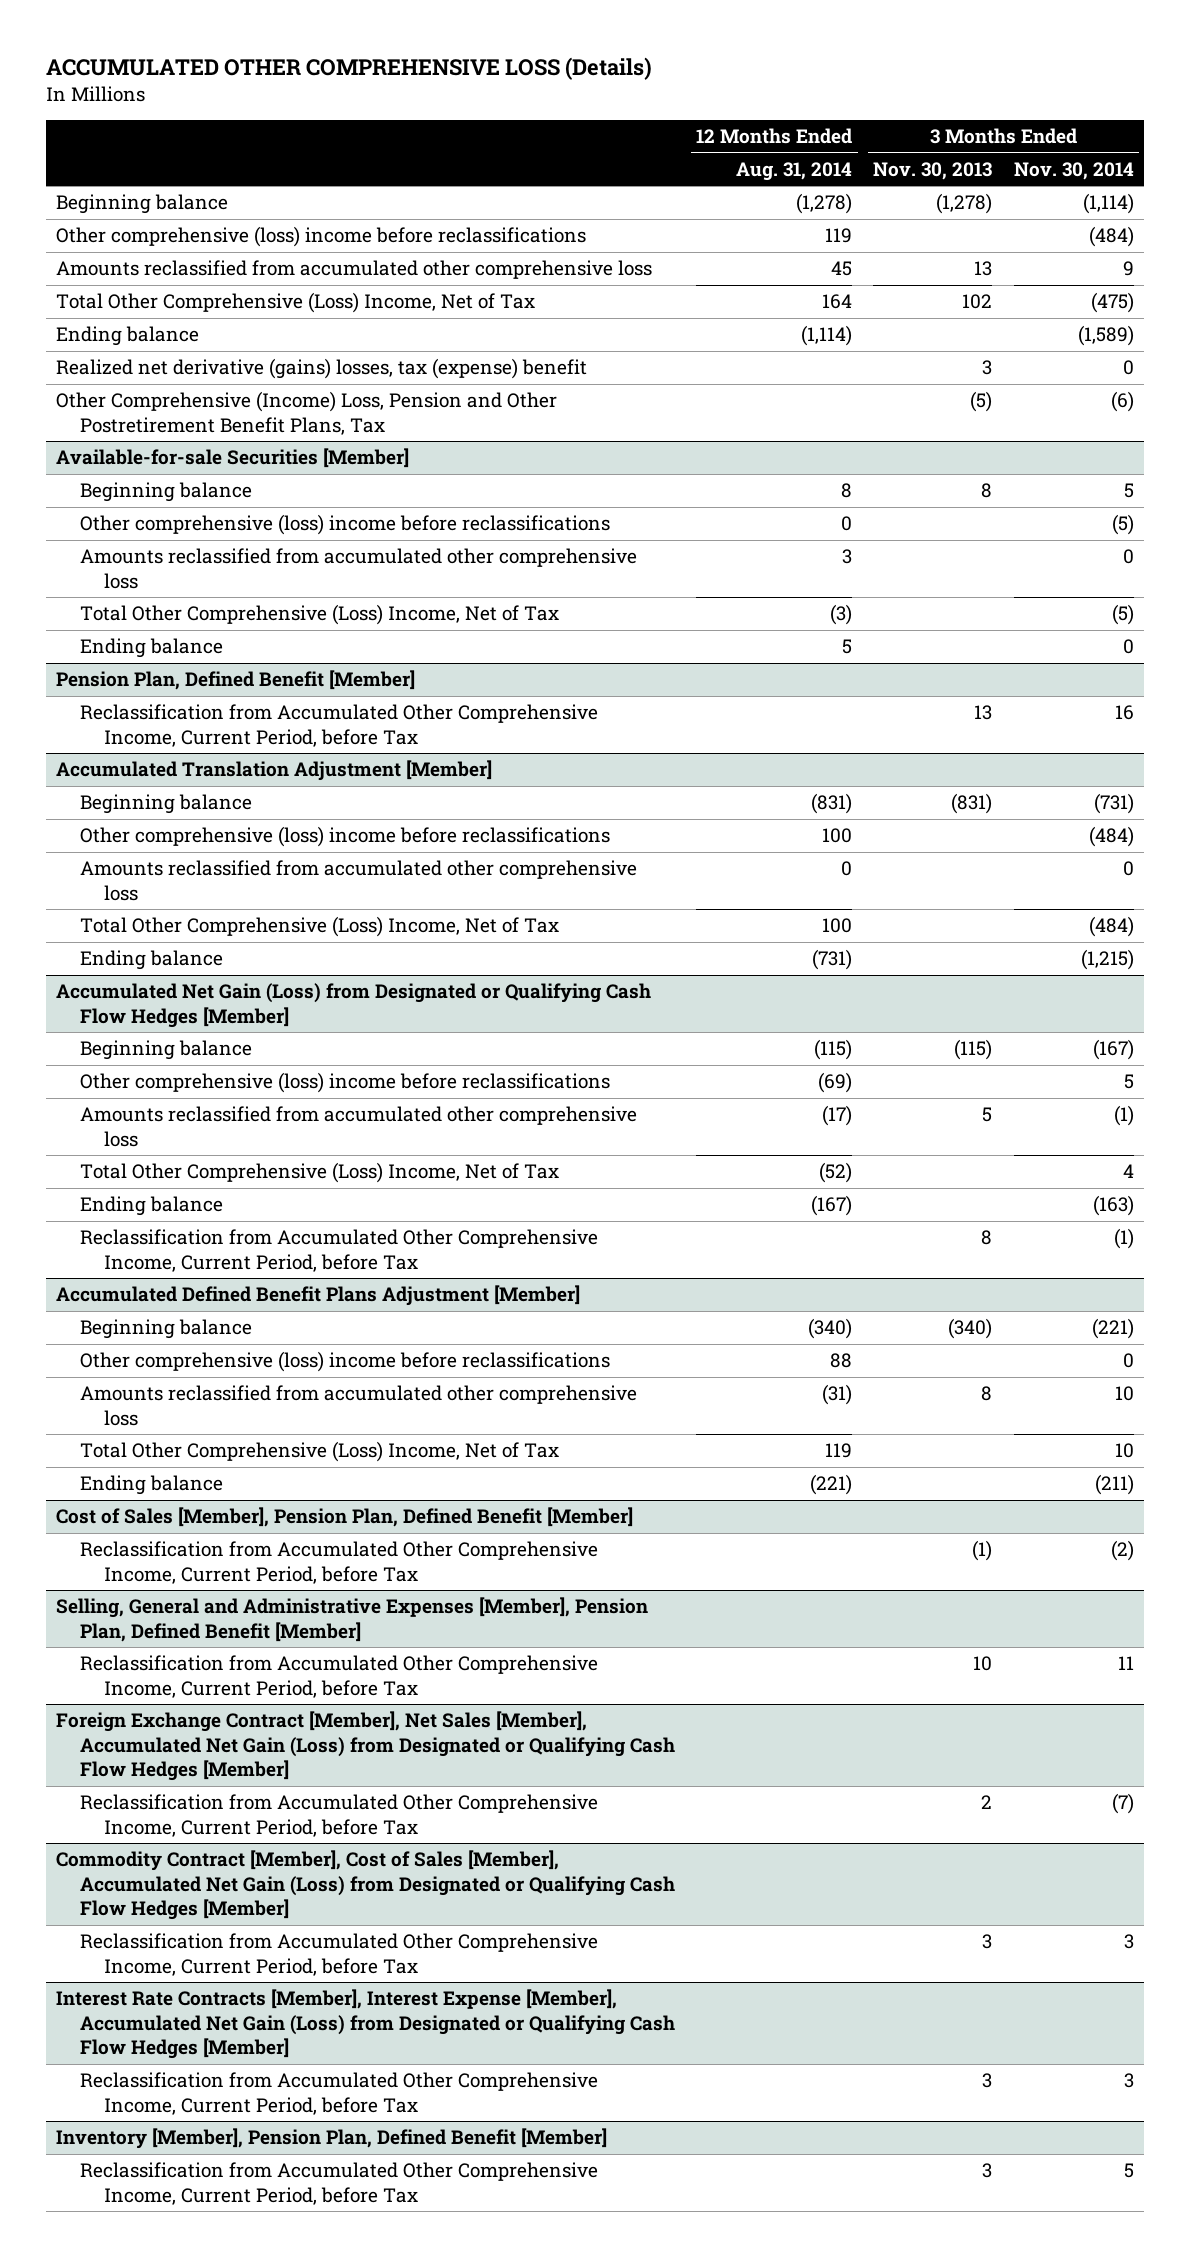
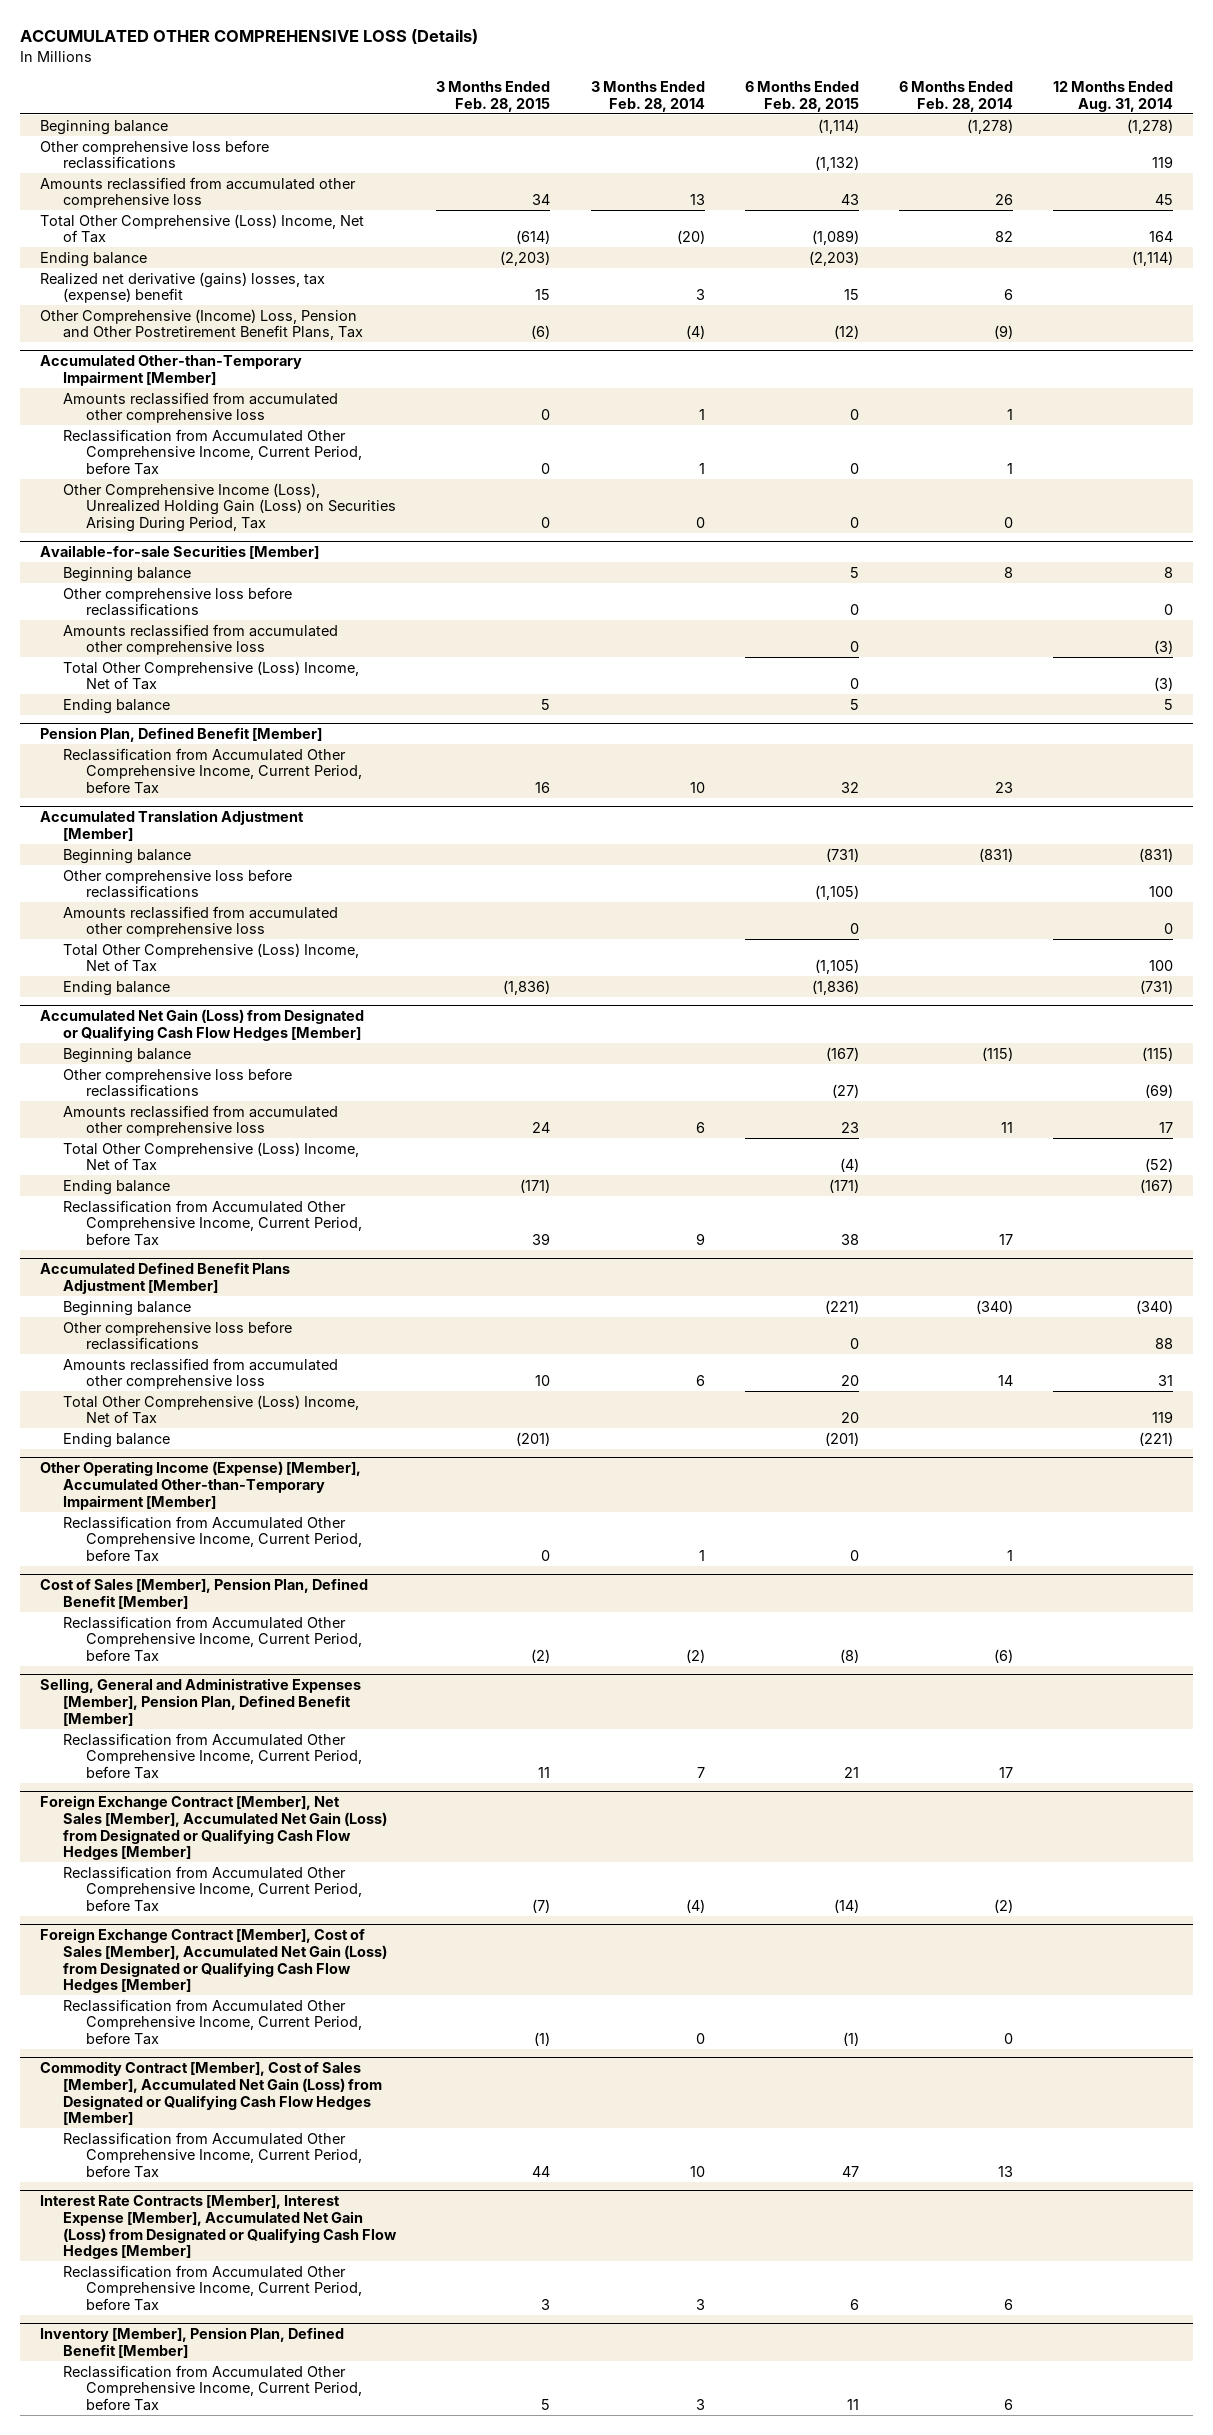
- | 12 Months Ended Aug. 31, 2014 | 3 Months Ended Nov. 30, 2013 | 3 Months Ended Nov. 30, 2014
+ | 3 Months Ended Feb. 28, 2015 | 3 Months Ended Feb. 28, 2014 | 6 Months Ended Feb. 28, 2015 | 6 Months Ended Feb. 28, 2014 | 12 Months Ended Aug. 31, 2014
- Other comprehensive (loss) income before reclassifications | 119 | | (484)
+ Other comprehensive loss before reclassifications | | | (1,132) | | 119
+ Accumulated Other-than-Temporary Impairment [Member]
+ Amounts reclassified from accumulated other comprehensive loss | 0 | 1 | 0 | 1 |
+ Reclassification from Accumulated Other Comprehensive Income, Current Period, before Tax | 0 | 1 | 0 | 1 |
+ Other Comprehensive Income (Loss), Unrealized Holding Gain (Loss) on Securities Arising During Period, Tax | 0 | 0 | 0 | 0 |
@ Available-for-sale Securities [Member]
- Other comprehensive (loss) income before reclassifications | 0 | | (5)
- Amounts reclassified from accumulated other comprehensive loss | 3 | | 0
+ Other comprehensive loss before reclassifications | | | 0 | | 0
+ Amounts reclassified from accumulated other comprehensive loss | | | 0 | | (3)
@ Accumulated Translation Adjustment [Member]
- Other comprehensive (loss) income before reclassifications | 100 | | (484)
+ Other comprehensive loss before reclassifications | | | (1,105) | | 100
@ Accumulated Net Gain (Loss) from Designated or Qualifying Cash Flow Hedges [Member]
- Other comprehensive (loss) income before reclassifications | (69) | | 5
- Amounts reclassified from accumulated other comprehensive loss | (17) | 5 | (1)
+ Other comprehensive loss before reclassifications | | | (27) | | (69)
+ Amounts reclassified from accumulated other comprehensive loss | 24 | 6 | 23 | 11 | 17
@ Accumulated Defined Benefit Plans Adjustment [Member]
- Other comprehensive (loss) income before reclassifications | 88 | | 0
- Amounts reclassified from accumulated other comprehensive loss | (31) | 8 | 10
+ Other comprehensive loss before reclassifications | | | 0 | | 88
+ Amounts reclassified from accumulated other comprehensive loss | 10 | 6 | 20 | 14 | 31
+ Other Operating Income (Expense) [Member], Accumulated Other-than-Temporary Impairment [Member]
+ Reclassification from Accumulated Other Comprehensive Income, Current Period, before Tax | 0 | 1 | 0 | 1 |
+ Foreign Exchange Contract [Member], Cost of Sales [Member], Accumulated Net Gain (Loss) from Designated or Qualifying Cash Flow Hedges [Member]
+ Reclassification from Accumulated Other Comprehensive Income, Current Period, before Tax | (1) | 0 | (1) | 0 |

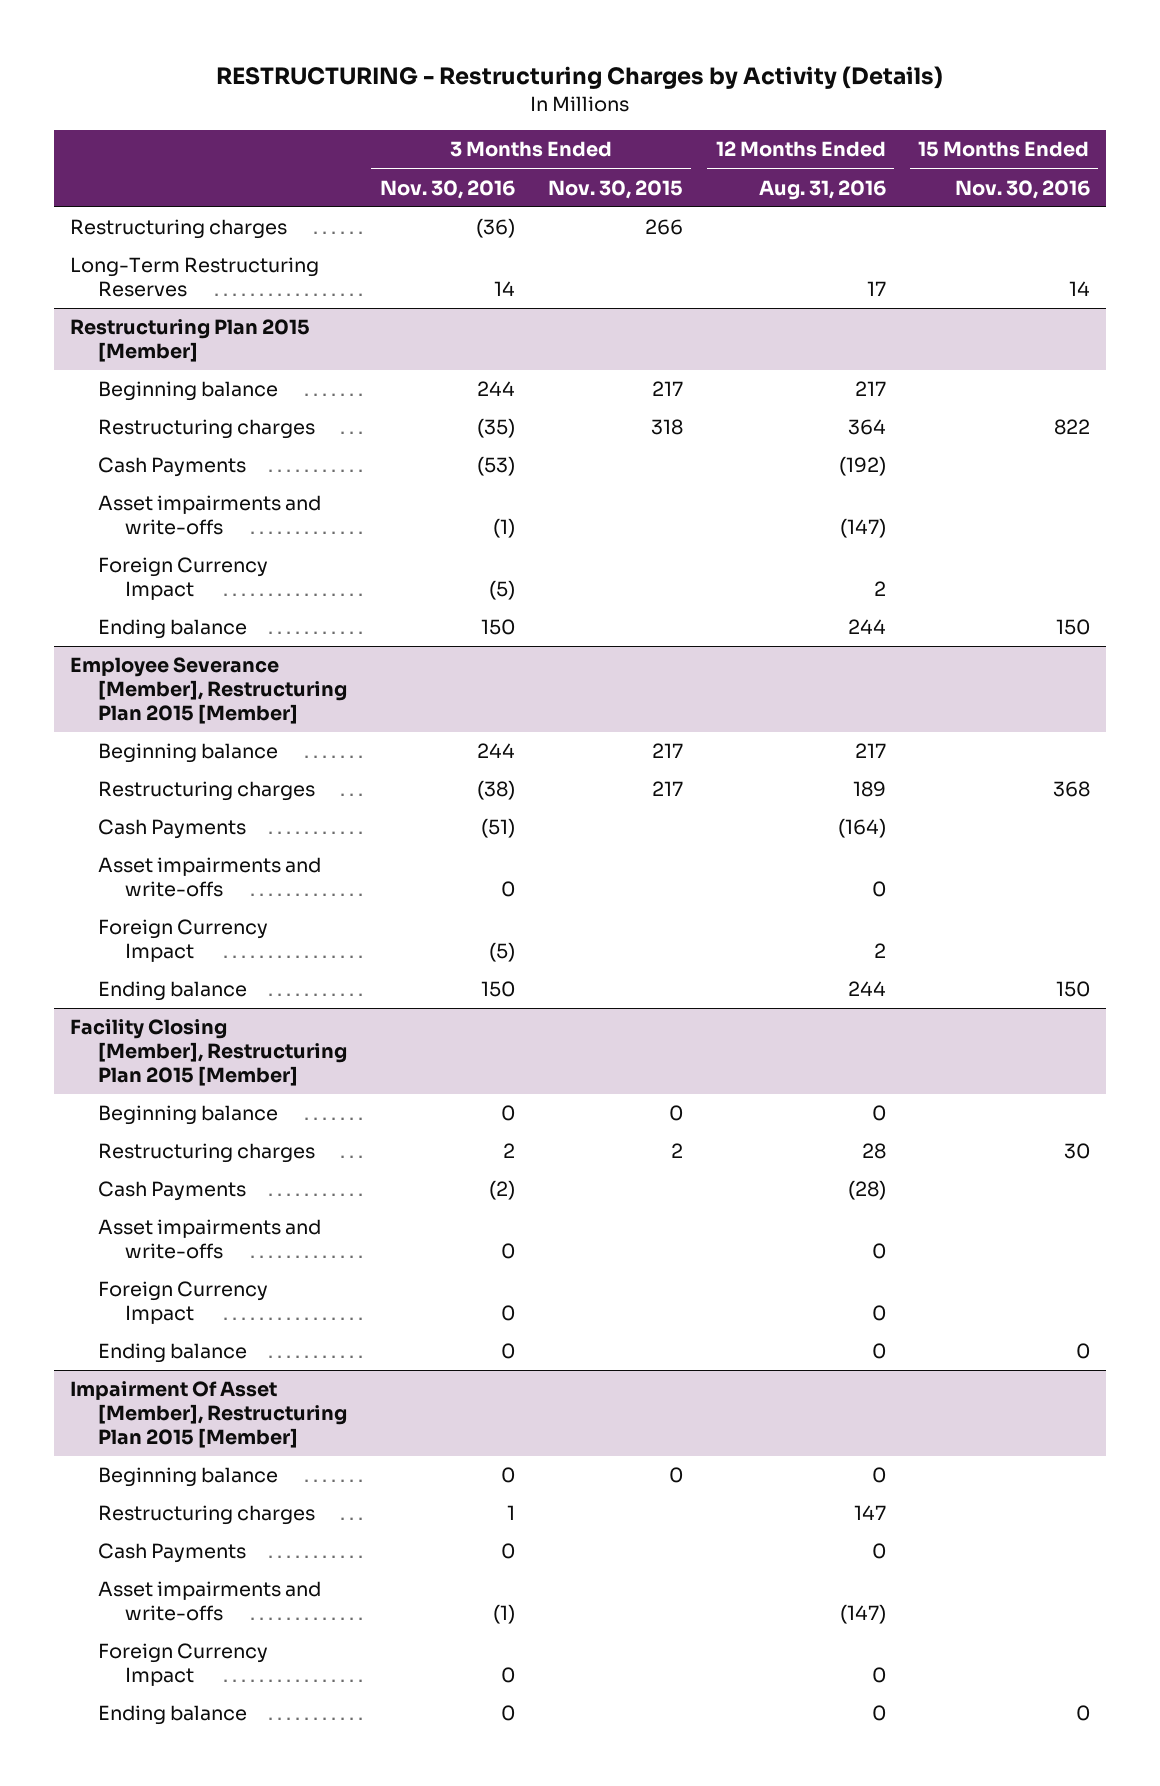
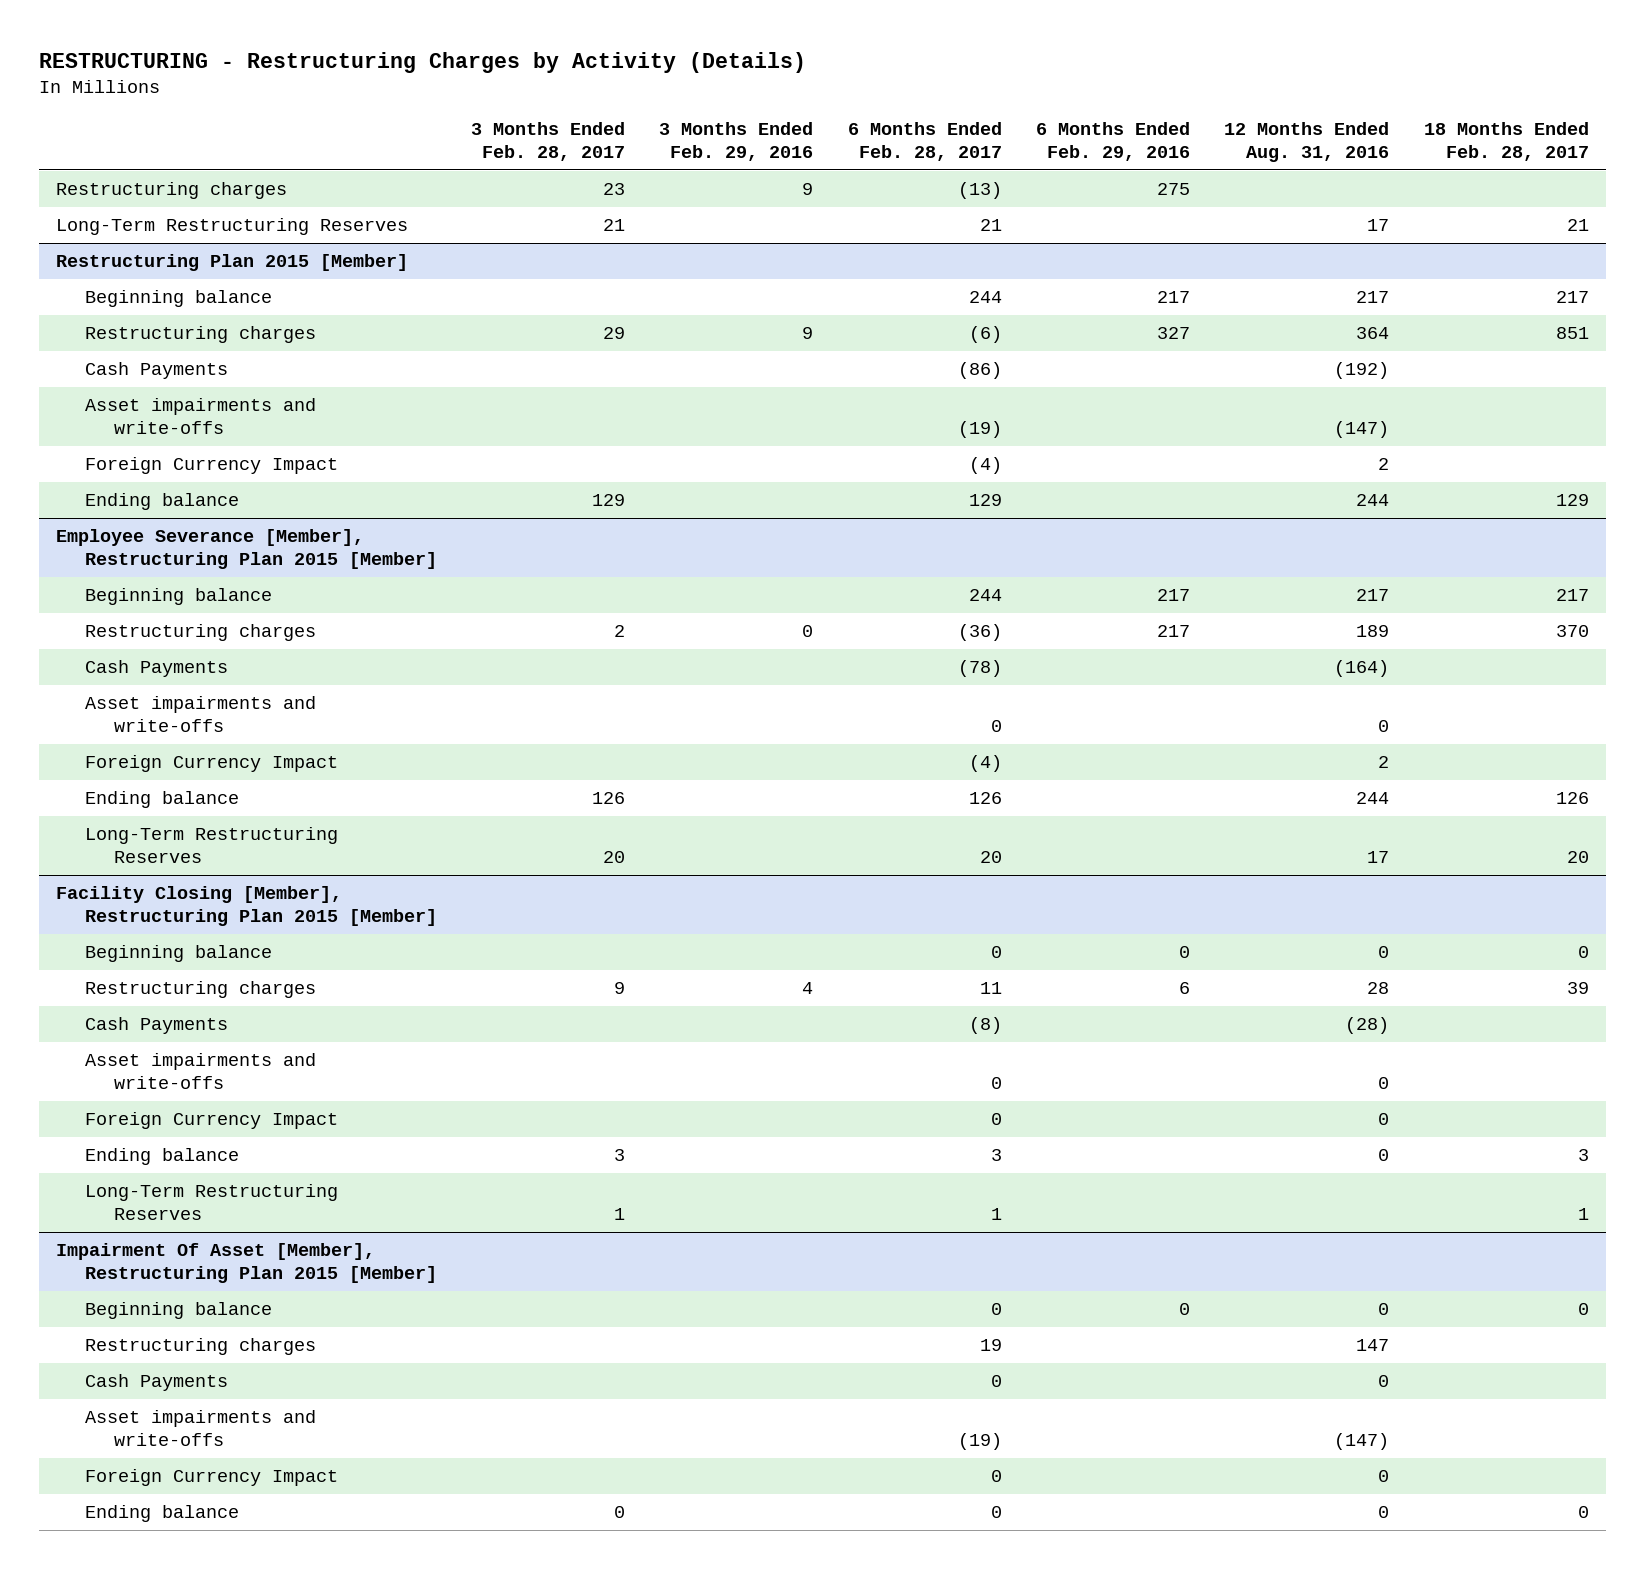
- | 3 Months Ended Nov. 30, 2016 | 3 Months Ended Nov. 30, 2015 | 12 Months Ended Aug. 31, 2016 | 15 Months Ended Nov. 30, 2016
+ | 3 Months Ended Feb. 28, 2017 | 3 Months Ended Feb. 29, 2016 | 6 Months Ended Feb. 28, 2017 | 6 Months Ended Feb. 29, 2016 | 12 Months Ended Aug. 31, 2016 | 18 Months Ended Feb. 28, 2017
@ Employee Severance [Member], Restructuring Plan 2015 [Member]
+ Long-Term Restructuring Reserves | 20 | | 20 | | 17 | 20
@ Facility Closing [Member], Restructuring Plan 2015 [Member]
+ Long-Term Restructuring Reserves | 1 | | 1 | | | 1

